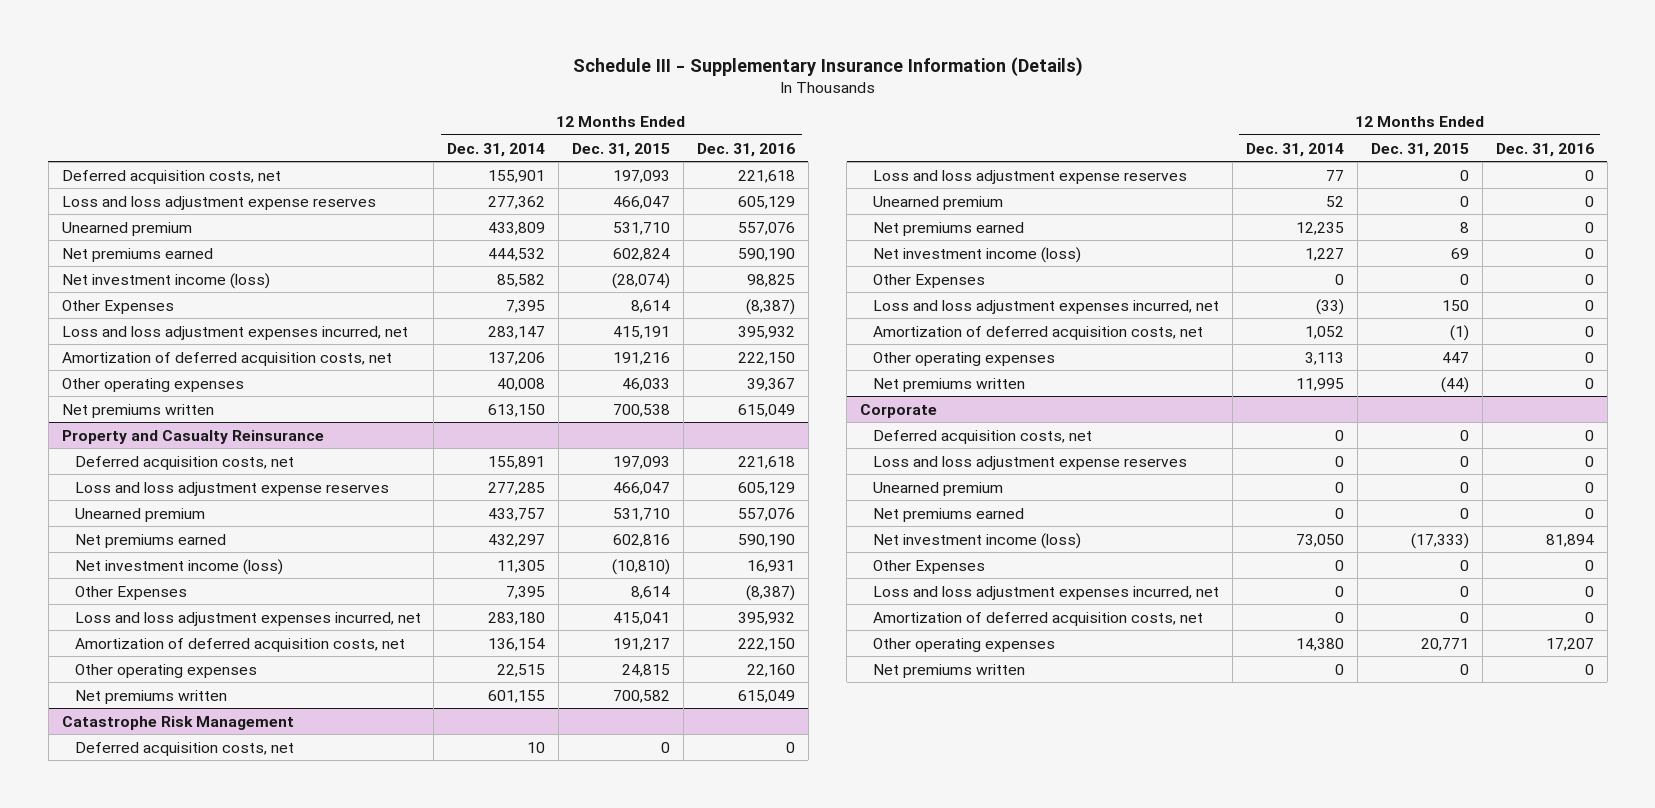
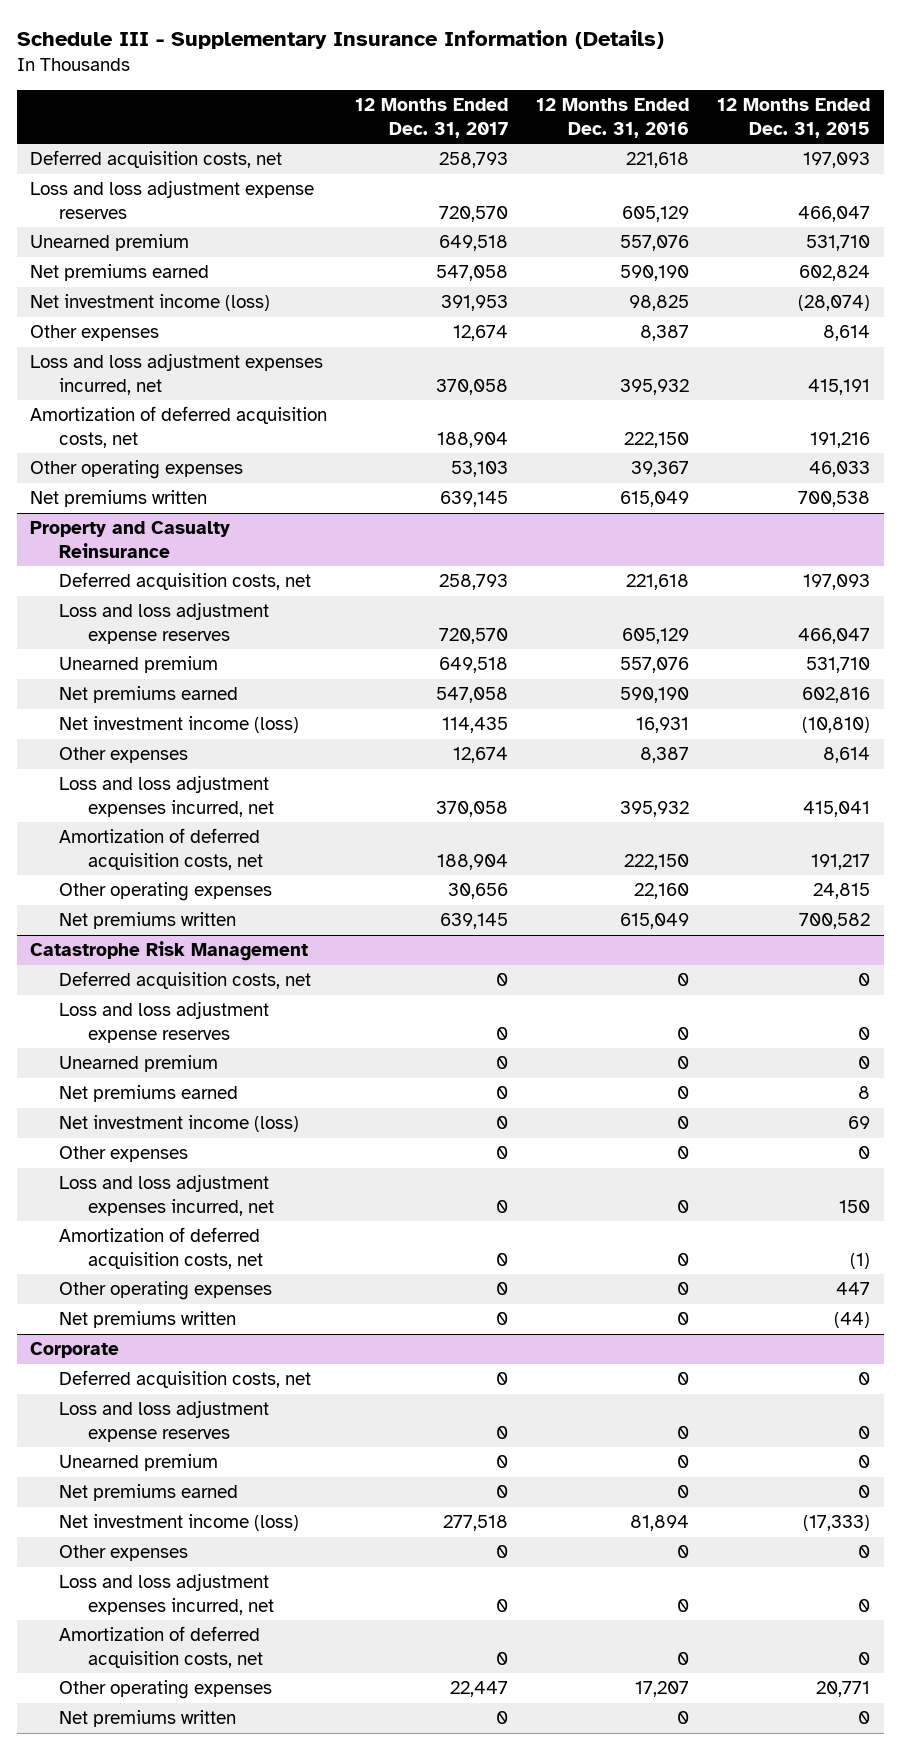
- | 12 Months Ended Dec. 31, 2014 | 12 Months Ended Dec. 31, 2015 | 12 Months Ended Dec. 31, 2016
+ | 12 Months Ended Dec. 31, 2017 | 12 Months Ended Dec. 31, 2016 | 12 Months Ended Dec. 31, 2015
- Other Expenses | 7,395 | 8,614 | (8,387)
+ Other expenses | 12,674 | 8,387 | 8,614
@ Property and Casualty Reinsurance
- Other Expenses | 7,395 | 8,614 | (8,387)
+ Other expenses | 12,674 | 8,387 | 8,614
@ Catastrophe Risk Management
- Other Expenses | 0 | 0 | 0
+ Other expenses | 0 | 0 | 0
@ Corporate
- Other Expenses | 0 | 0 | 0
+ Other expenses | 0 | 0 | 0

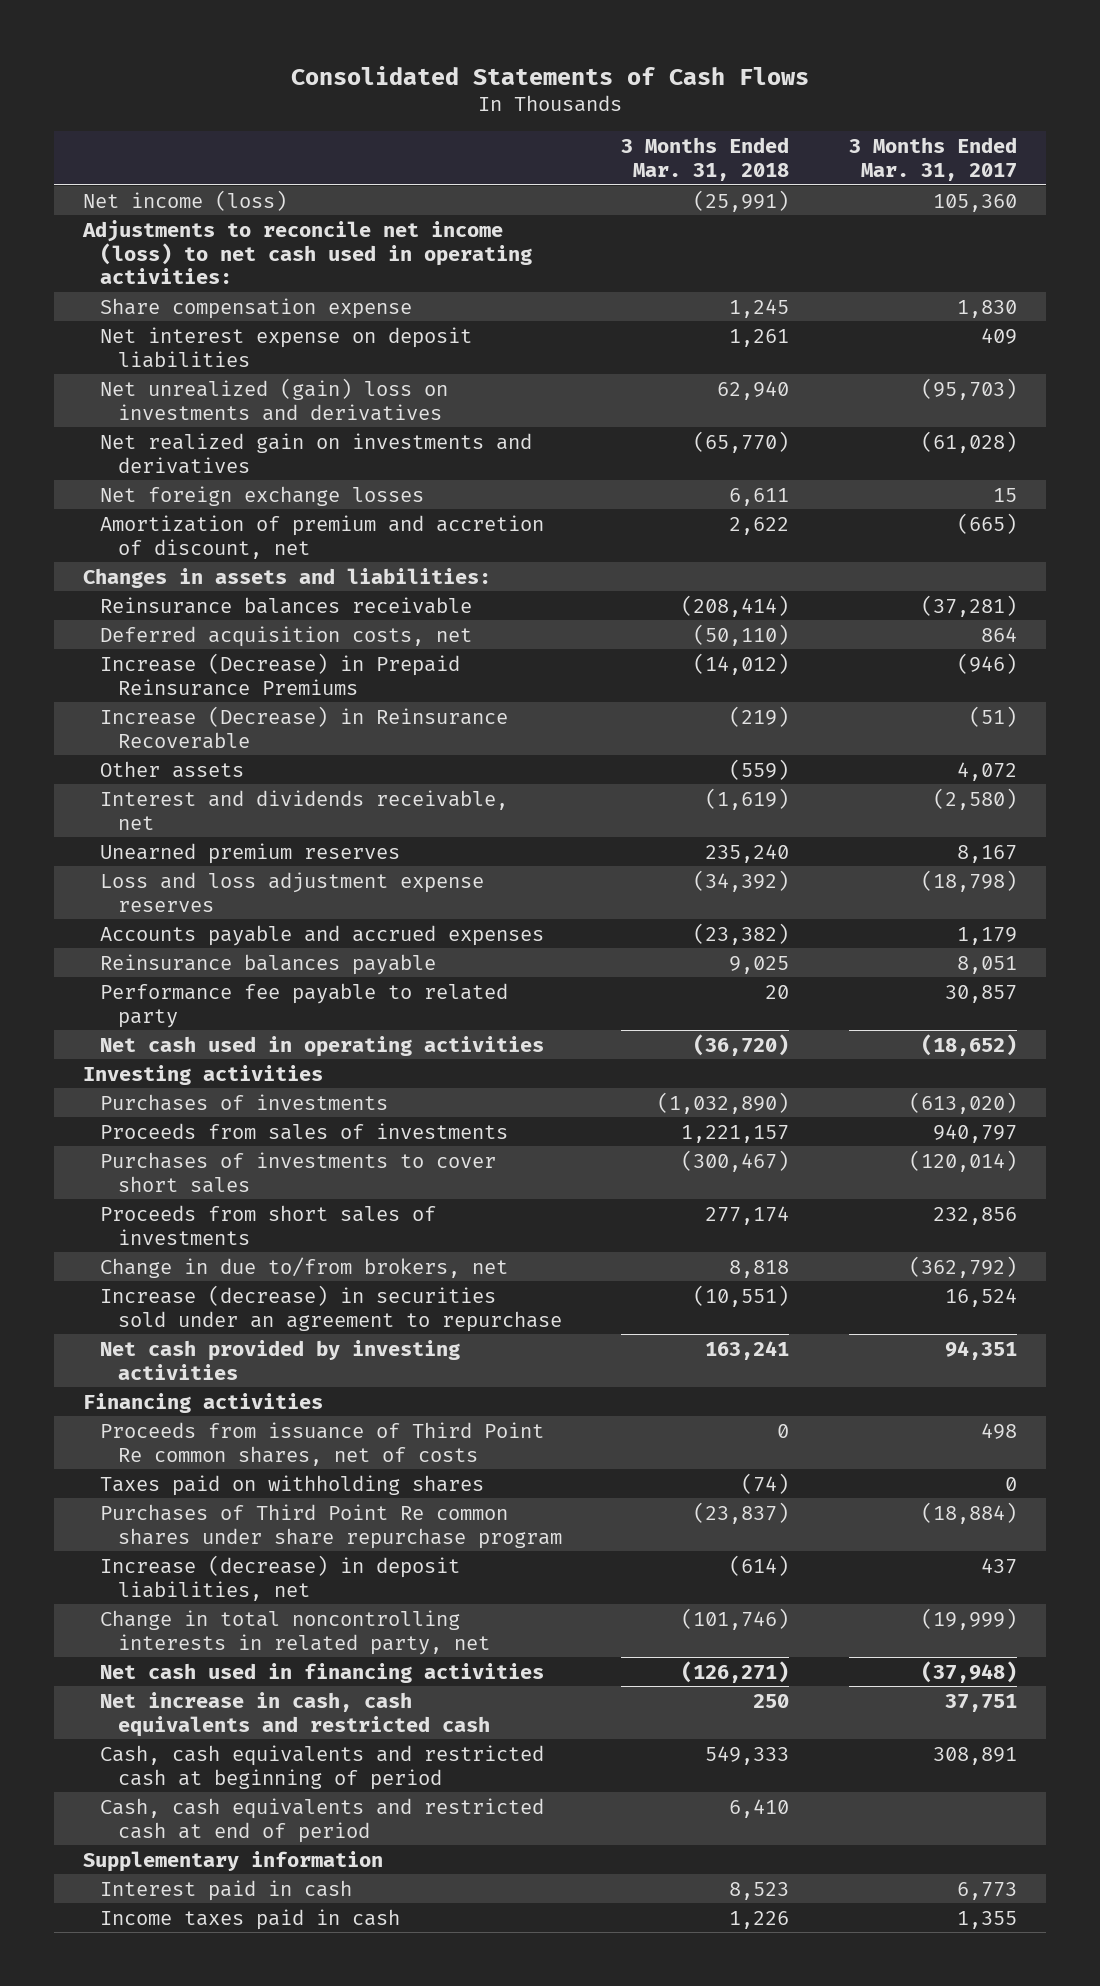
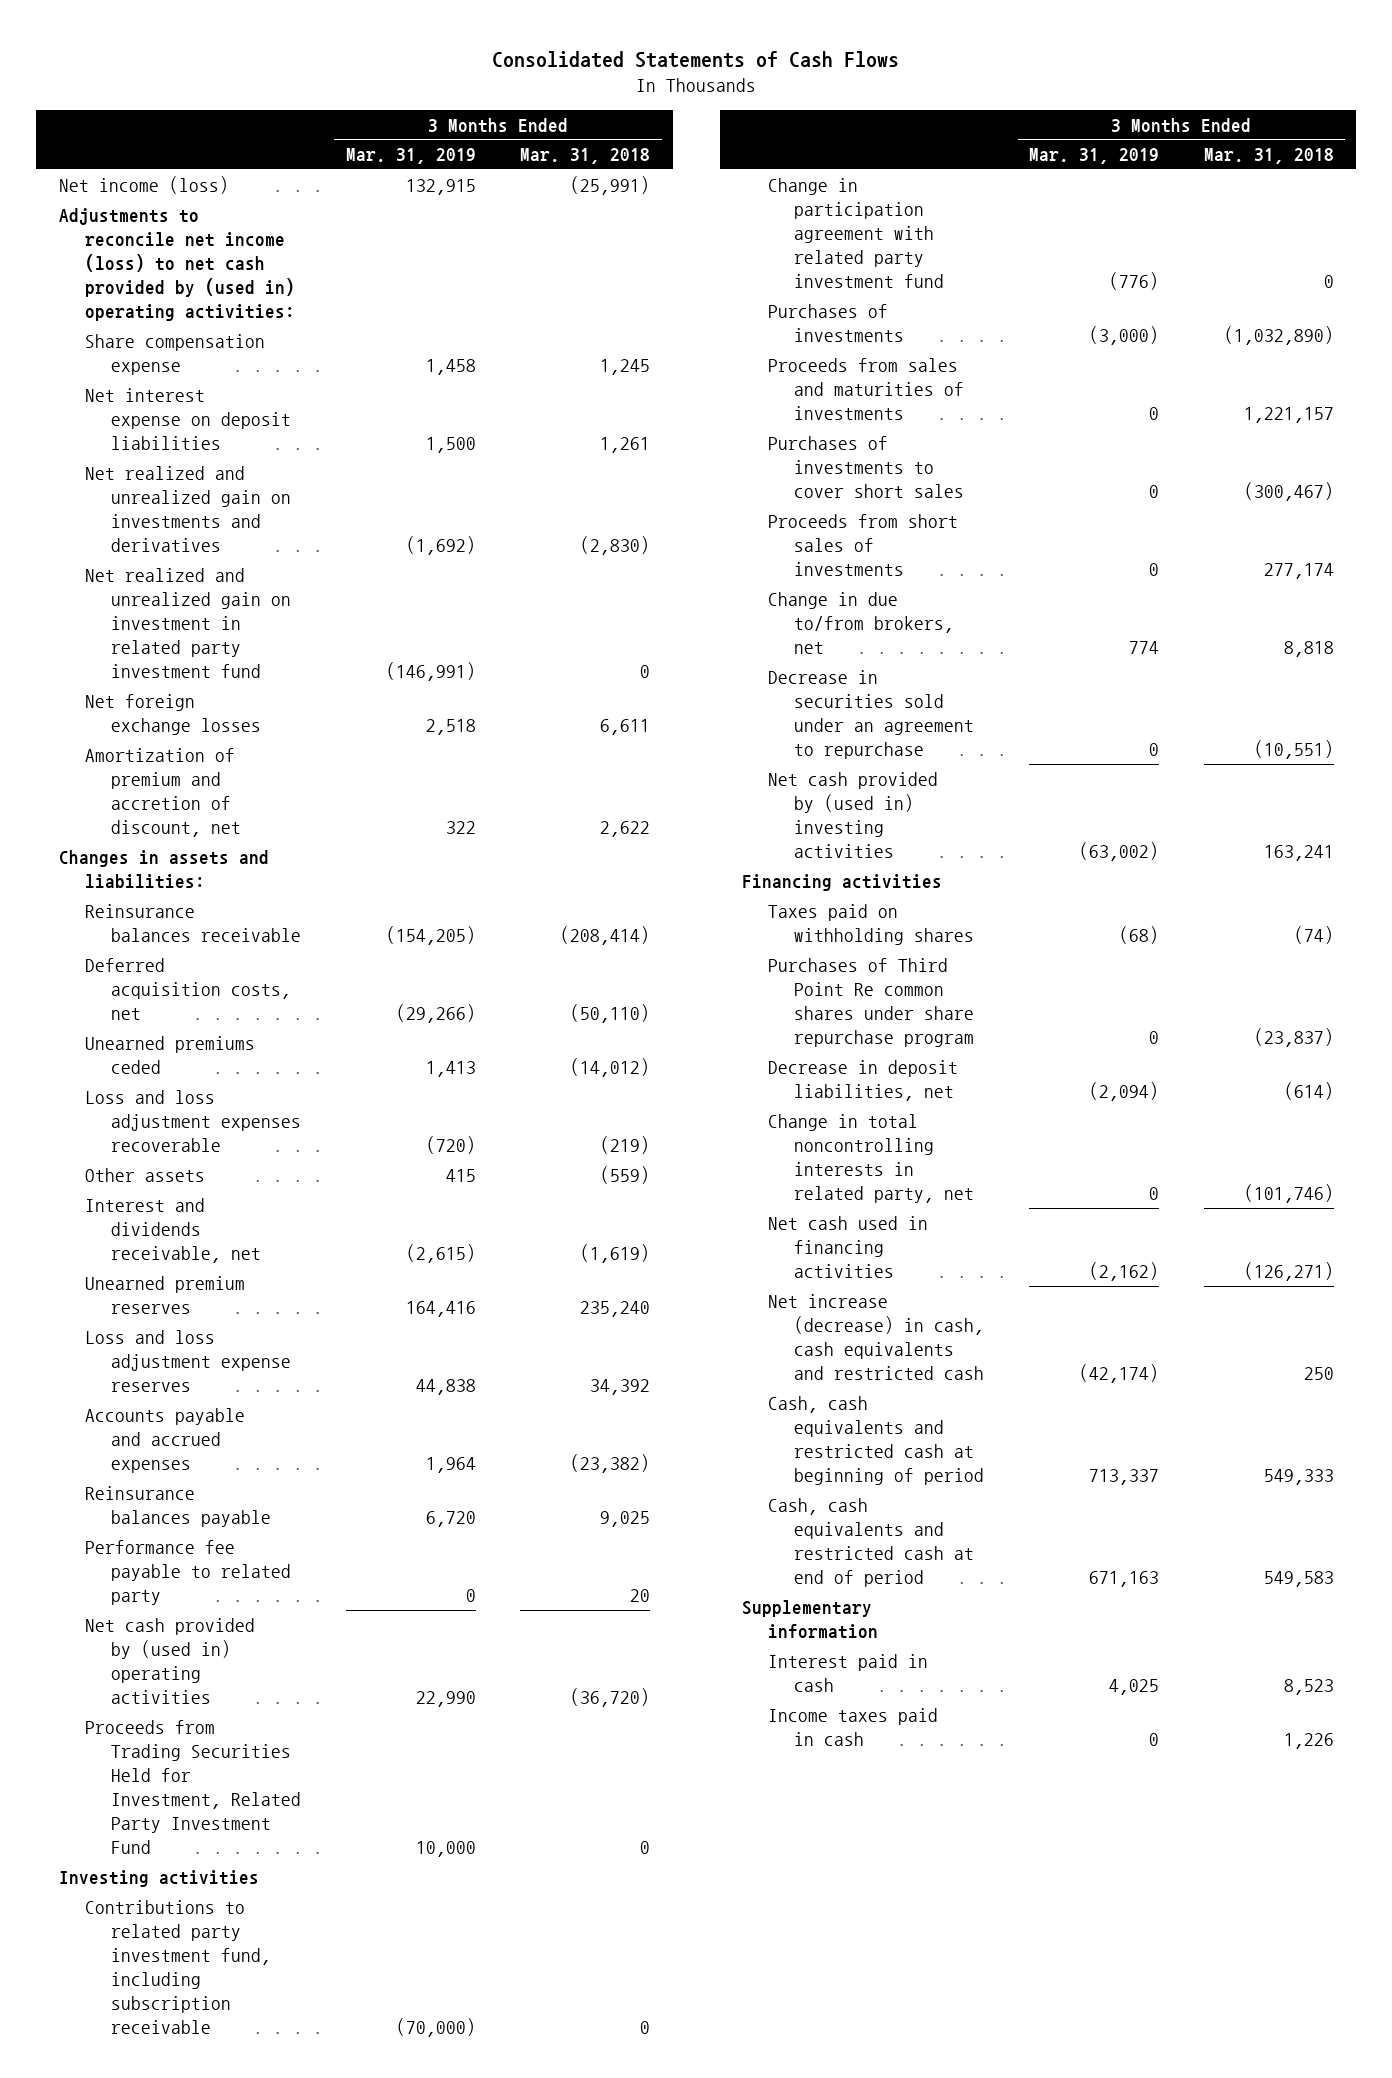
- | 3 Months Ended Mar. 31, 2018 | 3 Months Ended Mar. 31, 2017
+ | 3 Months Ended Mar. 31, 2019 | 3 Months Ended Mar. 31, 2018
- Adjustments to reconcile net income (loss) to net cash used in operating activities:
+ Adjustments to reconcile net income (loss) to net cash provided by (used in) operating activities:
- Net unrealized (gain) loss on investments and derivatives | 62,940 | (95,703)
- Net realized gain on investments and derivatives | (65,770) | (61,028)
+ Net realized and unrealized gain on investments and derivatives | (1,692) | (2,830)
+ Net realized and unrealized gain on investment in related party investment fund | (146,991) | 0
- Increase (Decrease) in Prepaid Reinsurance Premiums | (14,012) | (946)
- Increase (Decrease) in Reinsurance Recoverable | (219) | (51)
+ Unearned premiums ceded | 1,413 | (14,012)
+ Loss and loss adjustment expenses recoverable | (720) | (219)
- Loss and loss adjustment expense reserves | (34,392) | (18,798)
+ Loss and loss adjustment expense reserves | 44,838 | 34,392
- Net cash used in operating activities | (36,720) | (18,652)
+ Net cash provided by (used in) operating activities | 22,990 | (36,720)
+ Proceeds from Trading Securities Held for Investment, Related Party Investment Fund | 10,000 | 0
+ Contributions to related party investment fund, including subscription receivable | (70,000) | 0
+ Change in participation agreement with related party investment fund | (776) | 0
- Proceeds from sales of investments | 1,221,157 | 940,797
+ Proceeds from sales and maturities of investments | 0 | 1,221,157
- Increase (decrease) in securities sold under an agreement to repurchase | (10,551) | 16,524
- Net cash provided by investing activities | 163,241 | 94,351
+ Decrease in securities sold under an agreement to repurchase | 0 | (10,551)
+ Net cash provided by (used in) investing activities | (63,002) | 163,241
- Proceeds from issuance of Third Point Re common shares, net of costs | 0 | 498
- Increase (decrease) in deposit liabilities, net | (614) | 437
+ Decrease in deposit liabilities, net | (2,094) | (614)
- Net increase in cash, cash equivalents and restricted cash | 250 | 37,751
+ Net increase (decrease) in cash, cash equivalents and restricted cash | (42,174) | 250
- Cash, cash equivalents and restricted cash at end of period | 6,410 |
+ Cash, cash equivalents and restricted cash at end of period | 671,163 | 549,583

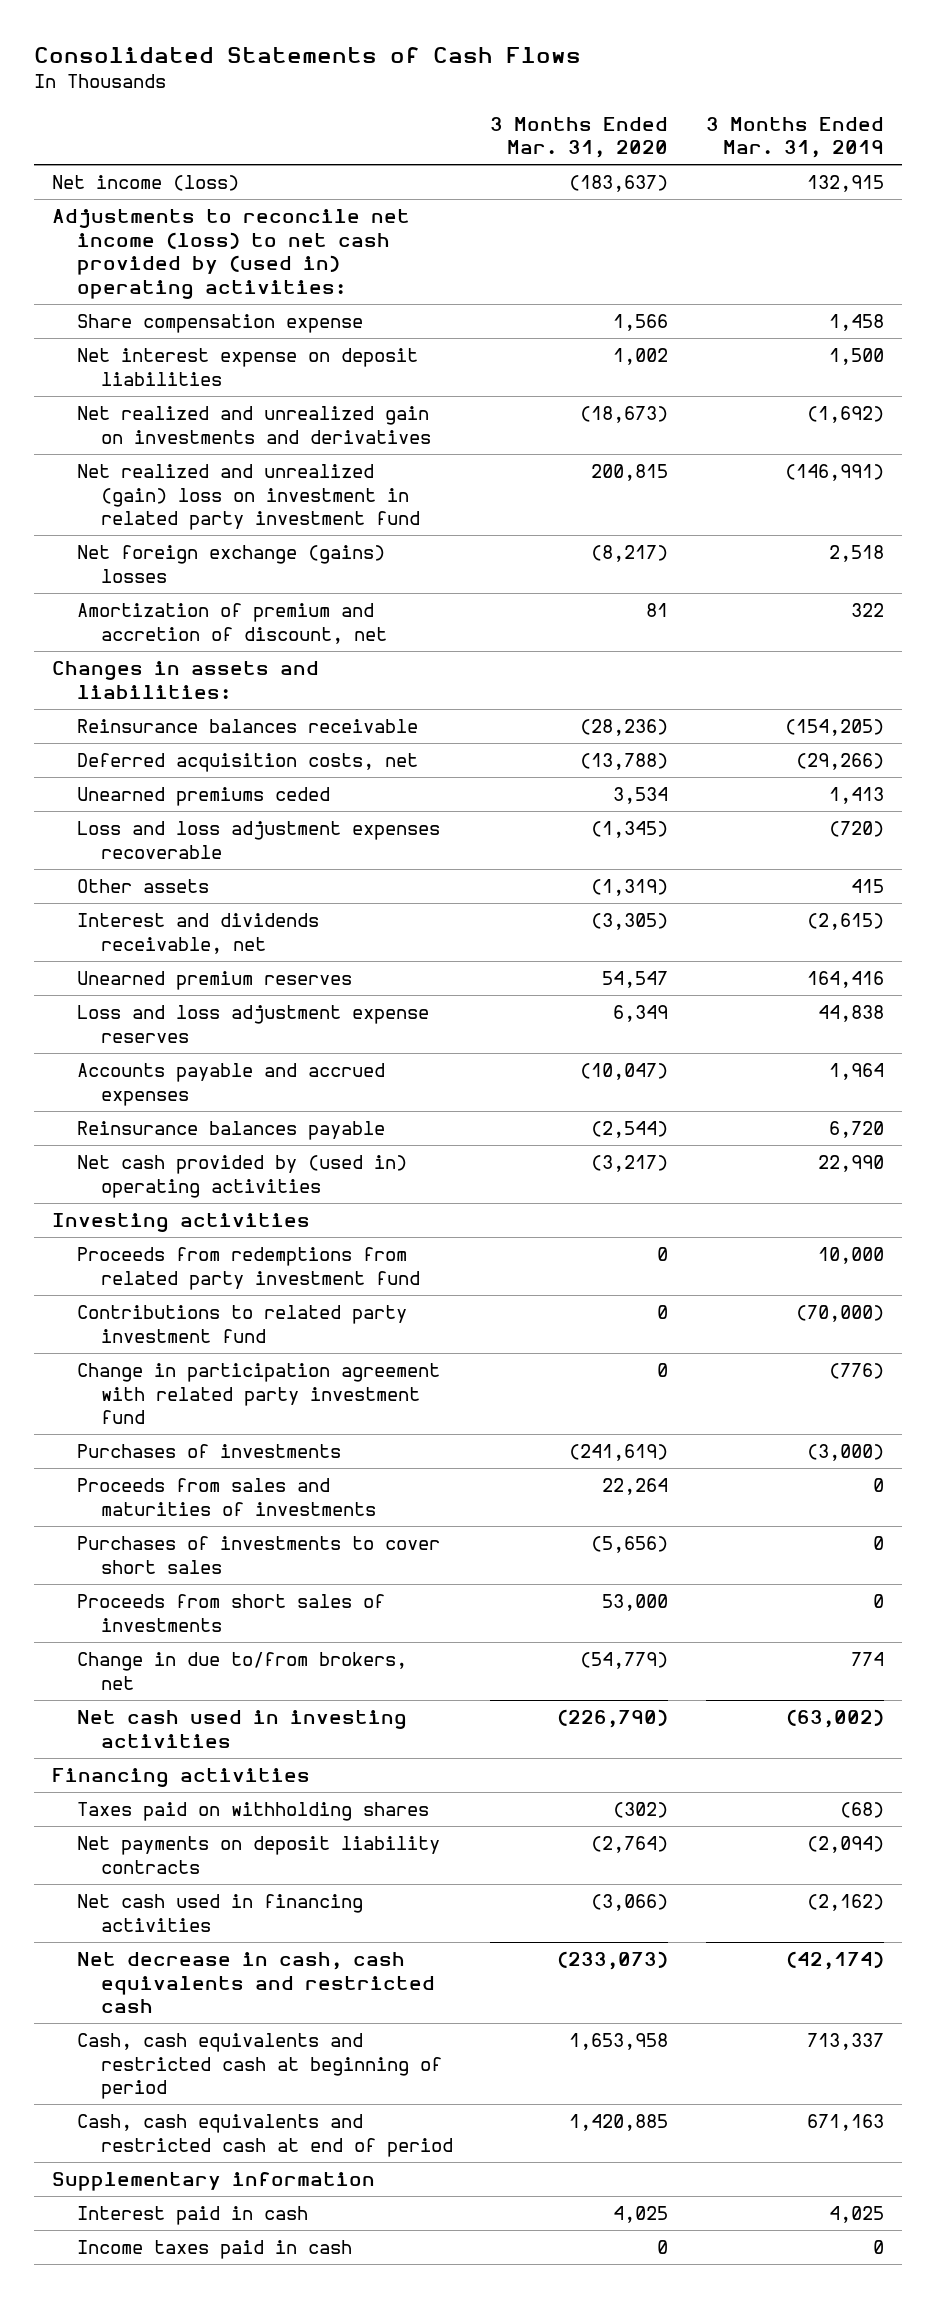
- | 3 Months Ended Mar. 31, 2019 | 3 Months Ended Mar. 31, 2018
+ | 3 Months Ended Mar. 31, 2020 | 3 Months Ended Mar. 31, 2019
- Net realized and unrealized gain on investment in related party investment fund | (146,991) | 0
- Net foreign exchange losses | 2,518 | 6,611
+ Net realized and unrealized (gain) loss on investment in related party investment fund | 200,815 | (146,991)
+ Net foreign exchange (gains) losses | (8,217) | 2,518
- Performance fee payable to related party | 0 | 20
- Proceeds from Trading Securities Held for Investment, Related Party Investment Fund | 10,000 | 0
- Contributions to related party investment fund, including subscription receivable | (70,000) | 0
+ Proceeds from redemptions from related party investment fund | 0 | 10,000
+ Contributions to related party investment fund | 0 | (70,000)
- Decrease in securities sold under an agreement to repurchase | 0 | (10,551)
- Net cash provided by (used in) investing activities | (63,002) | 163,241
+ Net cash used in investing activities | (226,790) | (63,002)
- Purchases of Third Point Re common shares under share repurchase program | 0 | (23,837)
- Decrease in deposit liabilities, net | (2,094) | (614)
- Change in total noncontrolling interests in related party, net | 0 | (101,746)
+ Net payments on deposit liability contracts | (2,764) | (2,094)
- Net increase (decrease) in cash, cash equivalents and restricted cash | (42,174) | 250
+ Net decrease in cash, cash equivalents and restricted cash | (233,073) | (42,174)

